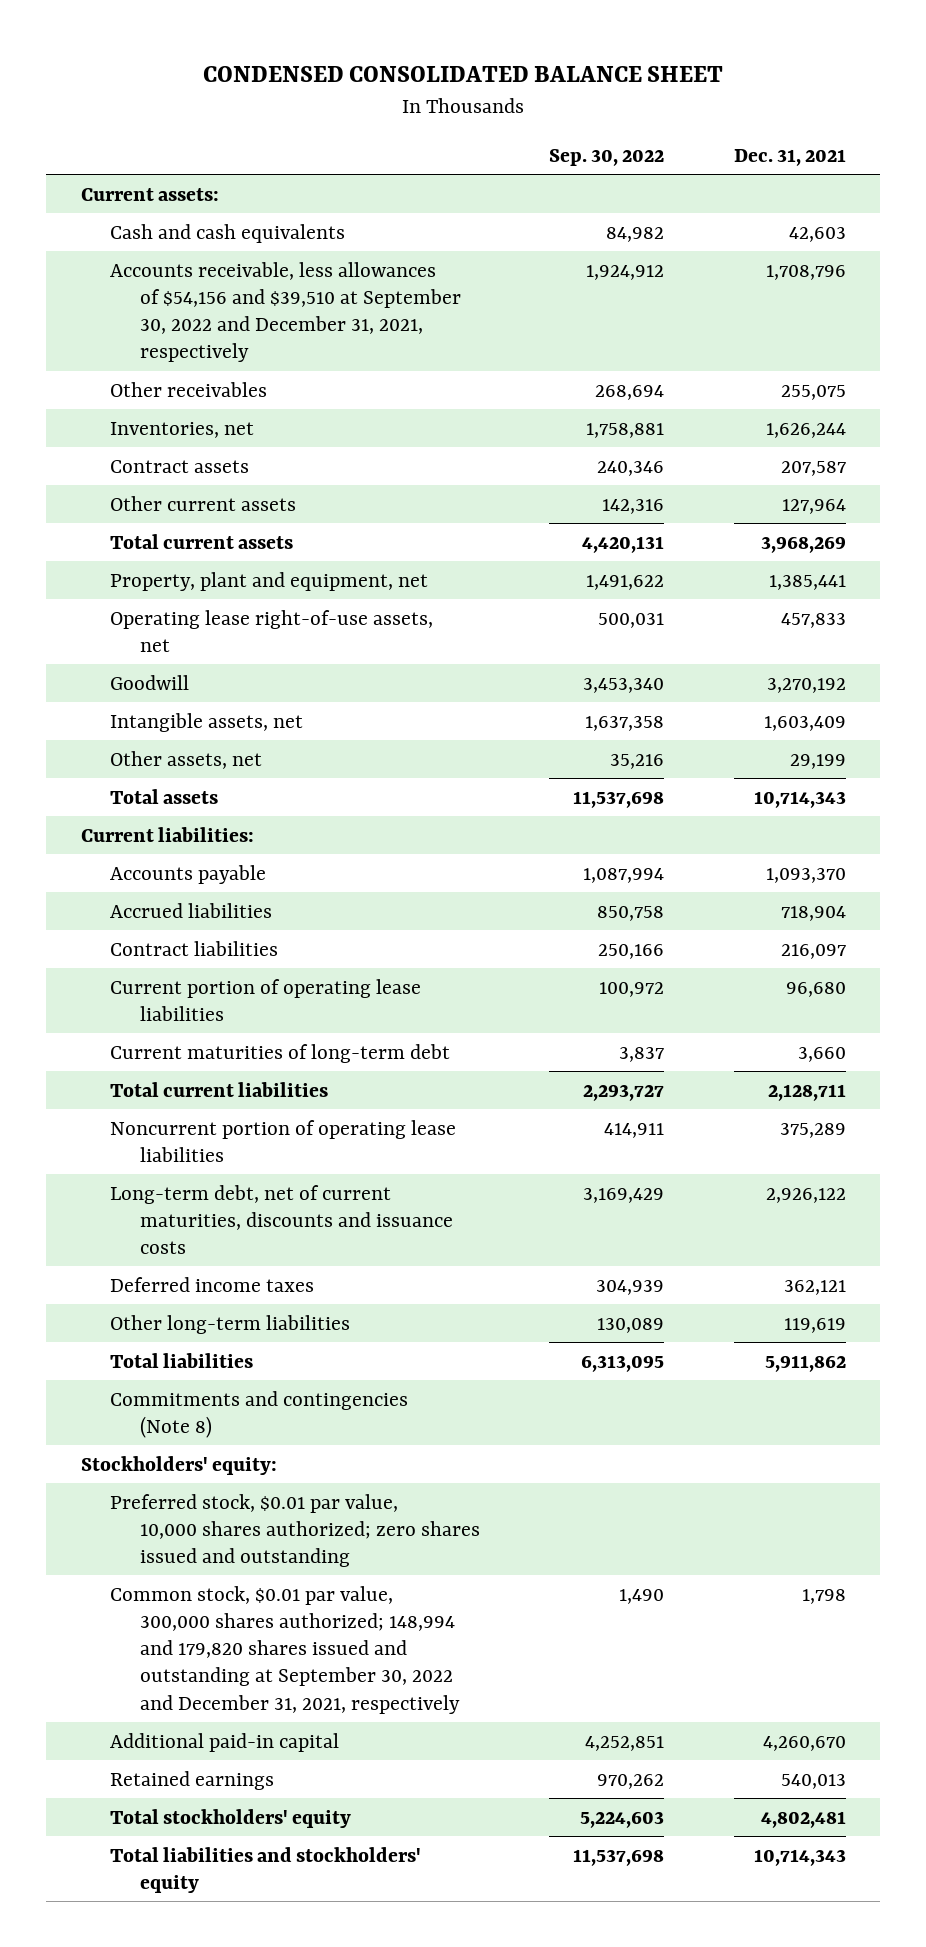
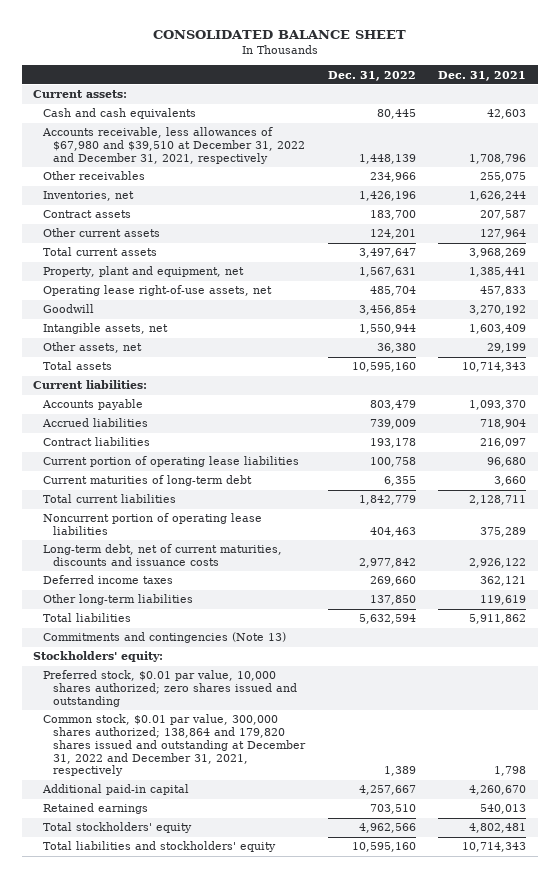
- CONDENSED CONSOLIDATED BALANCE SHEET
+ CONSOLIDATED BALANCE SHEET
- | Sep. 30, 2022 | Dec. 31, 2021
+ | Dec. 31, 2022 | Dec. 31, 2021
- Accounts receivable, less allowances of $54,156 and $39,510 at September 30, 2022 and December 31, 2021, respectively | 1,924,912 | 1,708,796
+ Accounts receivable, less allowances of $67,980 and $39,510 at December 31, 2022 and December 31, 2021, respectively | 1,448,139 | 1,708,796
- Commitments and contingencies (Note 8)
+ Commitments and contingencies (Note 13)
- Common stock, $0.01 par value, 300,000 shares authorized; 148,994 and 179,820 shares issued and outstanding at September 30, 2022 and December 31, 2021, respectively | 1,490 | 1,798
+ Common stock, $0.01 par value, 300,000 shares authorized; 138,864 and 179,820 shares issued and outstanding at December 31, 2022 and December 31, 2021, respectively | 1,389 | 1,798

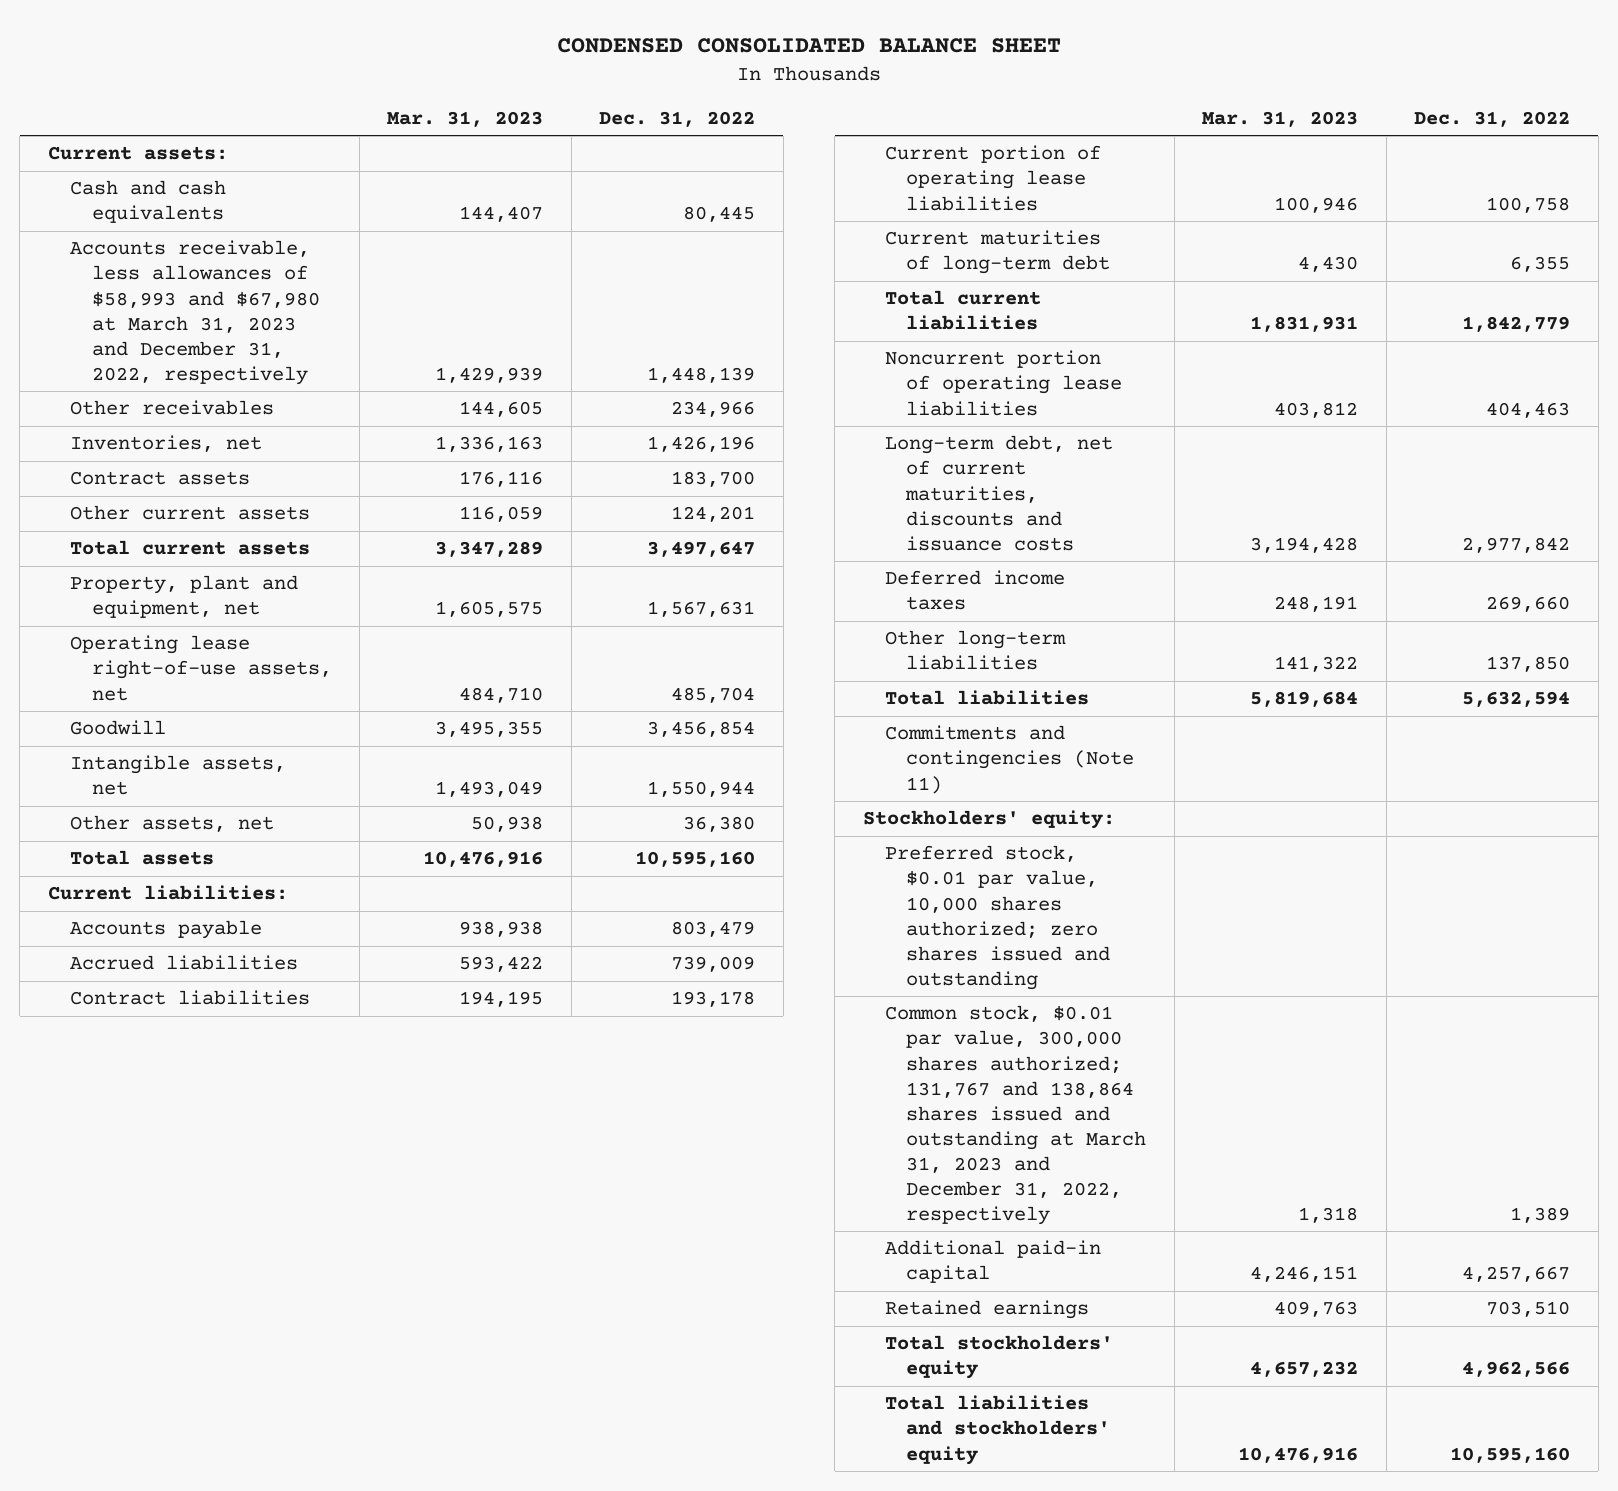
- CONSOLIDATED BALANCE SHEET
+ CONDENSED CONSOLIDATED BALANCE SHEET
- | Dec. 31, 2022 | Dec. 31, 2021
+ | Mar. 31, 2023 | Dec. 31, 2022
- Accounts receivable, less allowances of $67,980 and $39,510 at December 31, 2022 and December 31, 2021, respectively | 1,448,139 | 1,708,796
+ Accounts receivable, less allowances of $58,993 and $67,980 at March 31, 2023 and December 31, 2022, respectively | 1,429,939 | 1,448,139
- Commitments and contingencies (Note 13)
+ Commitments and contingencies (Note 11)
- Common stock, $0.01 par value, 300,000 shares authorized; 138,864 and 179,820 shares issued and outstanding at December 31, 2022 and December 31, 2021, respectively | 1,389 | 1,798
+ Common stock, $0.01 par value, 300,000 shares authorized; 131,767 and 138,864 shares issued and outstanding at March 31, 2023 and December 31, 2022, respectively | 1,318 | 1,389

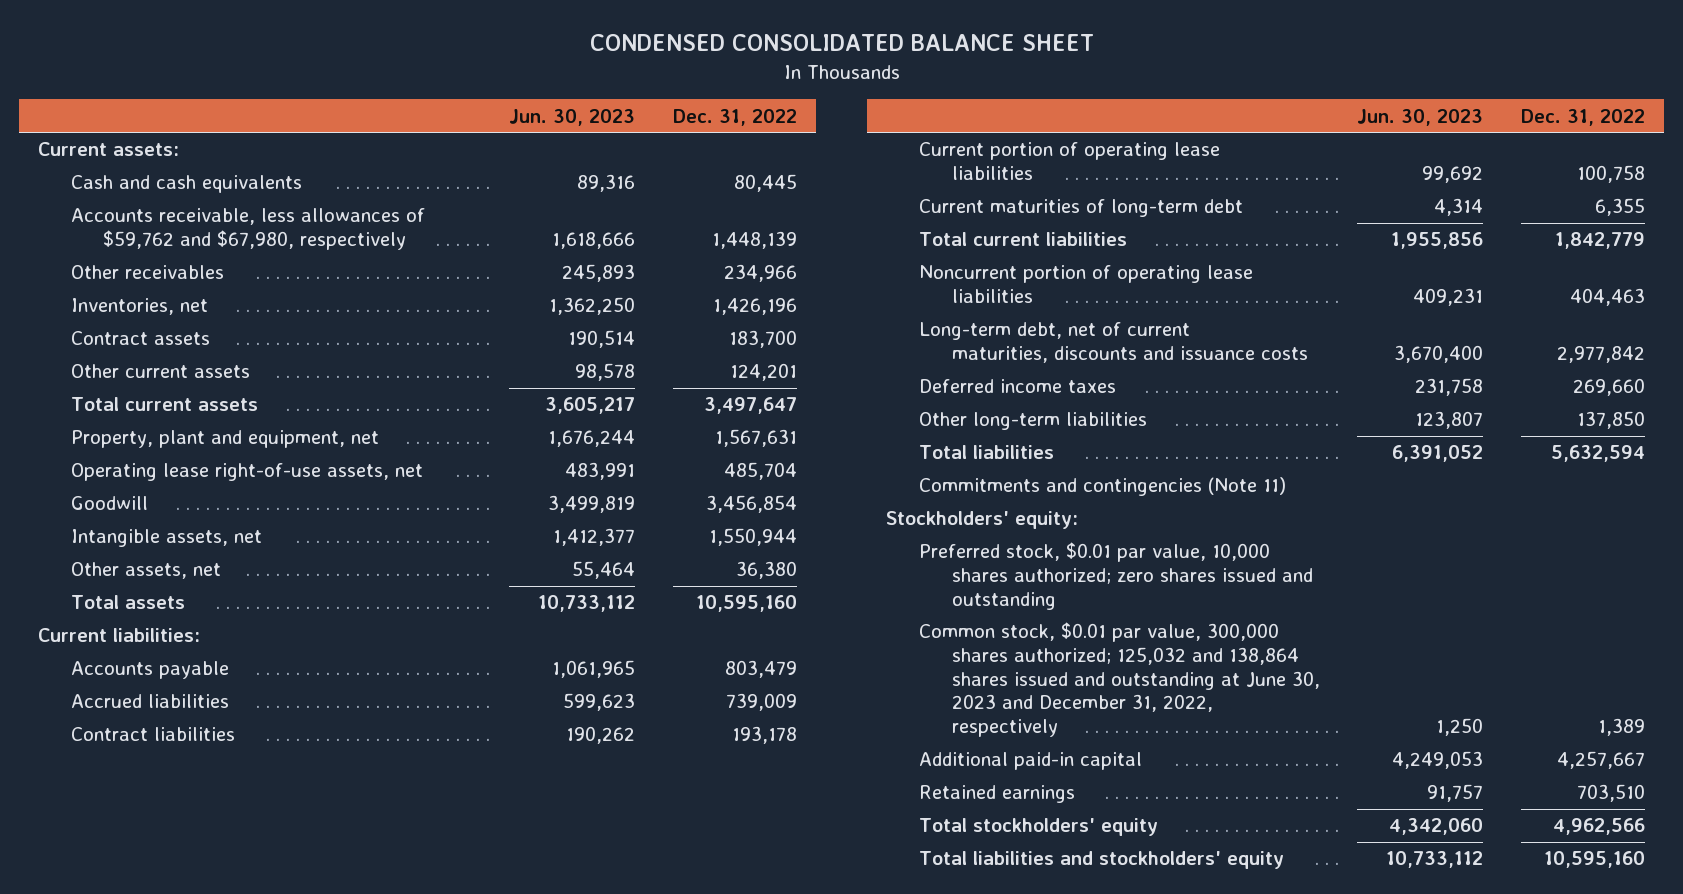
- | Mar. 31, 2023 | Dec. 31, 2022
+ | Jun. 30, 2023 | Dec. 31, 2022
- Accounts receivable, less allowances of $58,993 and $67,980 at March 31, 2023 and December 31, 2022, respectively | 1,429,939 | 1,448,139
+ Accounts receivable, less allowances of $59,762 and $67,980, respectively | 1,618,666 | 1,448,139
- Common stock, $0.01 par value, 300,000 shares authorized; 131,767 and 138,864 shares issued and outstanding at March 31, 2023 and December 31, 2022, respectively | 1,318 | 1,389
+ Common stock, $0.01 par value, 300,000 shares authorized; 125,032 and 138,864 shares issued and outstanding at June 30, 2023 and December 31, 2022, respectively | 1,250 | 1,389

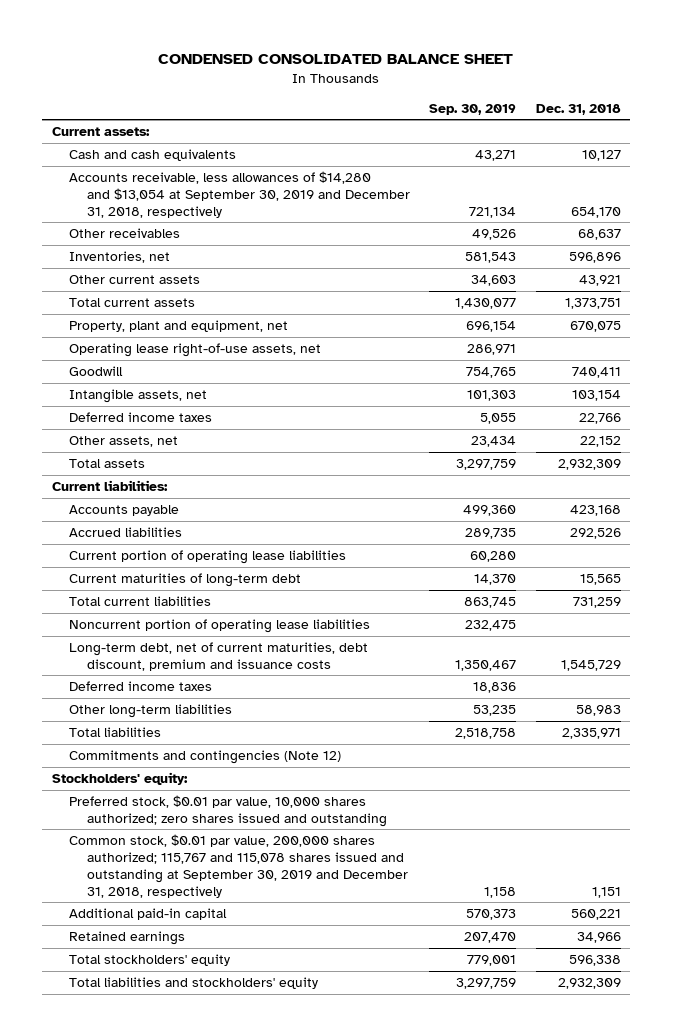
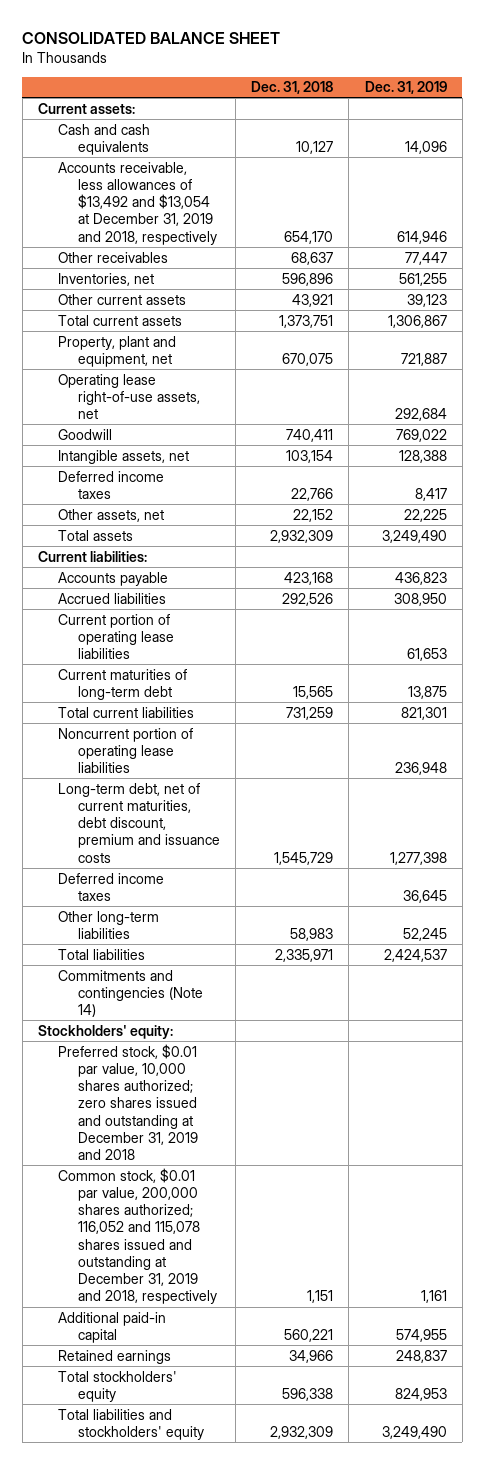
- CONDENSED CONSOLIDATED BALANCE SHEET
+ CONSOLIDATED BALANCE SHEET
- | Sep. 30, 2019 | Dec. 31, 2018
+ | Dec. 31, 2018 | Dec. 31, 2019
- Accounts receivable, less allowances of $14,280 and $13,054 at September 30, 2019 and December 31, 2018, respectively | 721,134 | 654,170
+ Accounts receivable, less allowances of $13,492 and $13,054 at December 31, 2019 and 2018, respectively | 654,170 | 614,946
- Commitments and contingencies (Note 12)
+ Commitments and contingencies (Note 14)
- Preferred stock, $0.01 par value, 10,000 shares authorized; zero shares issued and outstanding
- Common stock, $0.01 par value, 200,000 shares authorized; 115,767 and 115,078 shares issued and outstanding at September 30, 2019 and December 31, 2018, respectively | 1,158 | 1,151
+ Preferred stock, $0.01 par value, 10,000 shares authorized; zero shares issued and outstanding at December 31, 2019 and 2018
+ Common stock, $0.01 par value, 200,000 shares authorized; 116,052 and 115,078 shares issued and outstanding at December 31, 2019 and 2018, respectively | 1,151 | 1,161

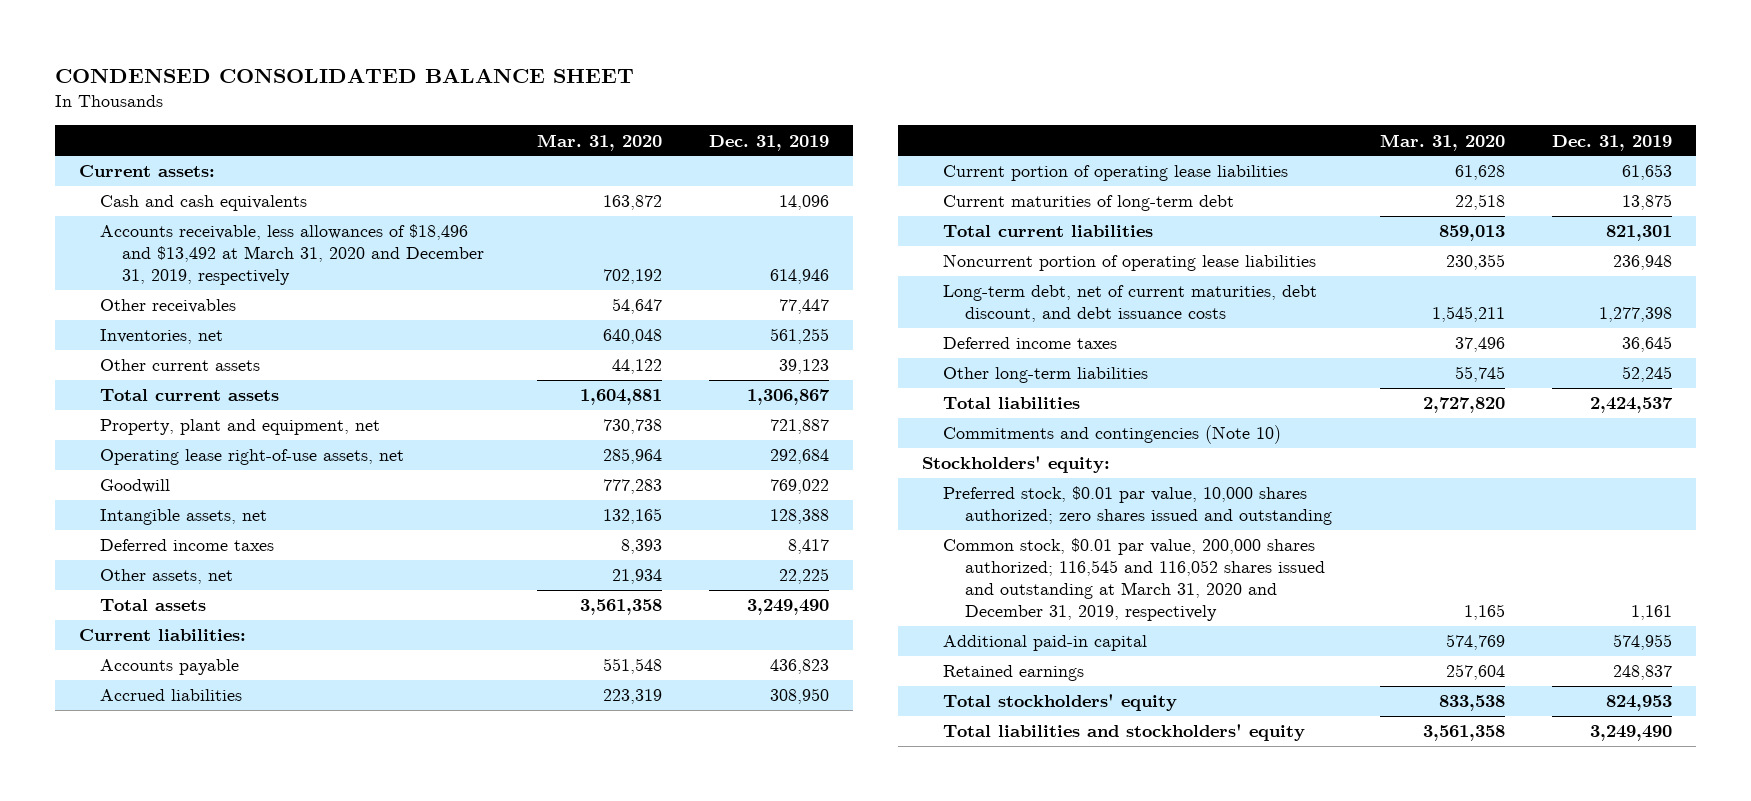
- CONSOLIDATED BALANCE SHEET
+ CONDENSED CONSOLIDATED BALANCE SHEET
- | Dec. 31, 2018 | Dec. 31, 2019
+ | Mar. 31, 2020 | Dec. 31, 2019
- Accounts receivable, less allowances of $13,492 and $13,054 at December 31, 2019 and 2018, respectively | 654,170 | 614,946
+ Accounts receivable, less allowances of $18,496 and $13,492 at March 31, 2020 and December 31, 2019, respectively | 702,192 | 614,946
- Long-term debt, net of current maturities, debt discount, premium and issuance costs | 1,545,729 | 1,277,398
+ Long-term debt, net of current maturities, debt discount, and debt issuance costs | 1,545,211 | 1,277,398
- Commitments and contingencies (Note 14)
+ Commitments and contingencies (Note 10)
- Preferred stock, $0.01 par value, 10,000 shares authorized; zero shares issued and outstanding at December 31, 2019 and 2018
- Common stock, $0.01 par value, 200,000 shares authorized; 116,052 and 115,078 shares issued and outstanding at December 31, 2019 and 2018, respectively | 1,151 | 1,161
+ Preferred stock, $0.01 par value, 10,000 shares authorized; zero shares issued and outstanding
+ Common stock, $0.01 par value, 200,000 shares authorized; 116,545 and 116,052 shares issued and outstanding at March 31, 2020 and December 31, 2019, respectively | 1,165 | 1,161

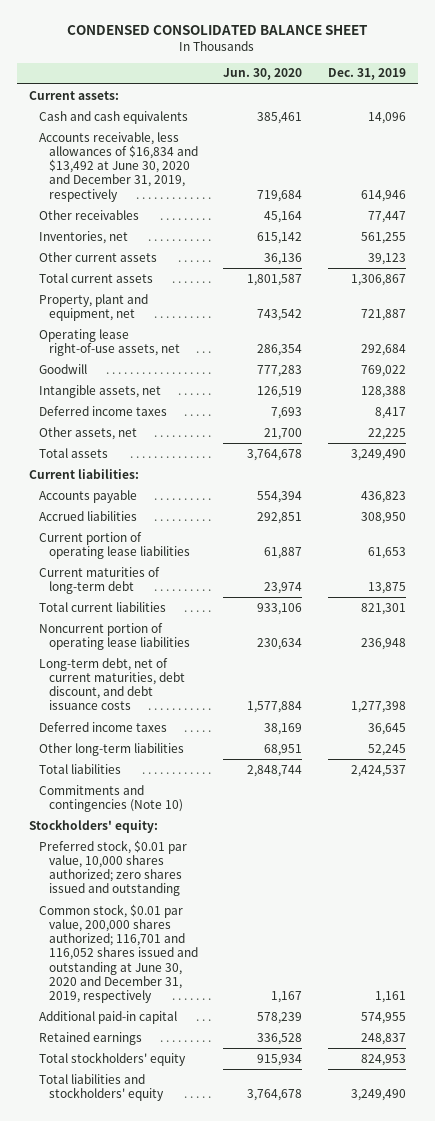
- | Mar. 31, 2020 | Dec. 31, 2019
+ | Jun. 30, 2020 | Dec. 31, 2019
- Accounts receivable, less allowances of $18,496 and $13,492 at March 31, 2020 and December 31, 2019, respectively | 702,192 | 614,946
+ Accounts receivable, less allowances of $16,834 and $13,492 at June 30, 2020 and December 31, 2019, respectively | 719,684 | 614,946
- Common stock, $0.01 par value, 200,000 shares authorized; 116,545 and 116,052 shares issued and outstanding at March 31, 2020 and December 31, 2019, respectively | 1,165 | 1,161
+ Common stock, $0.01 par value, 200,000 shares authorized; 116,701 and 116,052 shares issued and outstanding at June 30, 2020 and December 31, 2019, respectively | 1,167 | 1,161

